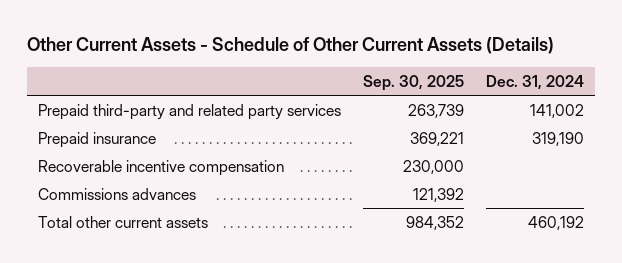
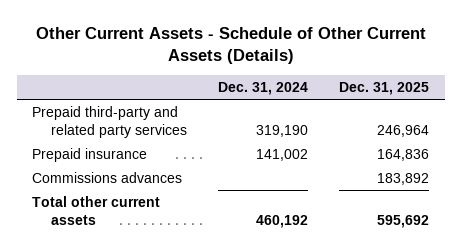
- | Sep. 30, 2025 | Dec. 31, 2024
+ | Dec. 31, 2024 | Dec. 31, 2025
- Prepaid third-party and related party services | 263,739 | 141,002
- Prepaid insurance | 369,221 | 319,190
- Recoverable incentive compensation | 230,000 |
+ Prepaid third-party and related party services | 319,190 | 246,964
+ Prepaid insurance | 141,002 | 164,836

